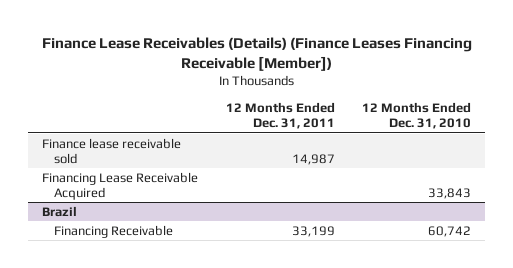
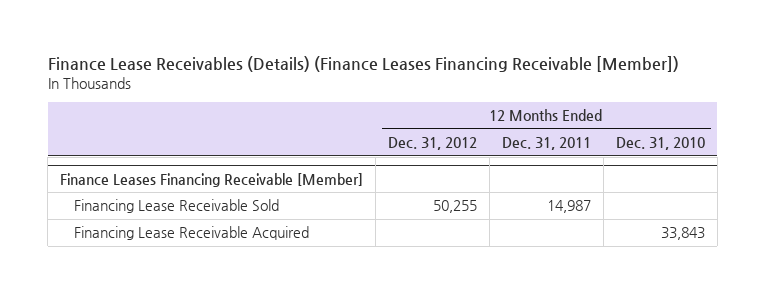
- | 12 Months Ended Dec. 31, 2011 | 12 Months Ended Dec. 31, 2010
+ | 12 Months Ended Dec. 31, 2012 | 12 Months Ended Dec. 31, 2011 | 12 Months Ended Dec. 31, 2010
- Finance lease receivable sold | 14,987 |
+ Finance Leases Financing Receivable [Member]
+ Financing Lease Receivable Sold | 50,255 | 14,987 |
- Brazil
- Financing Receivable | 33,199 | 60,742

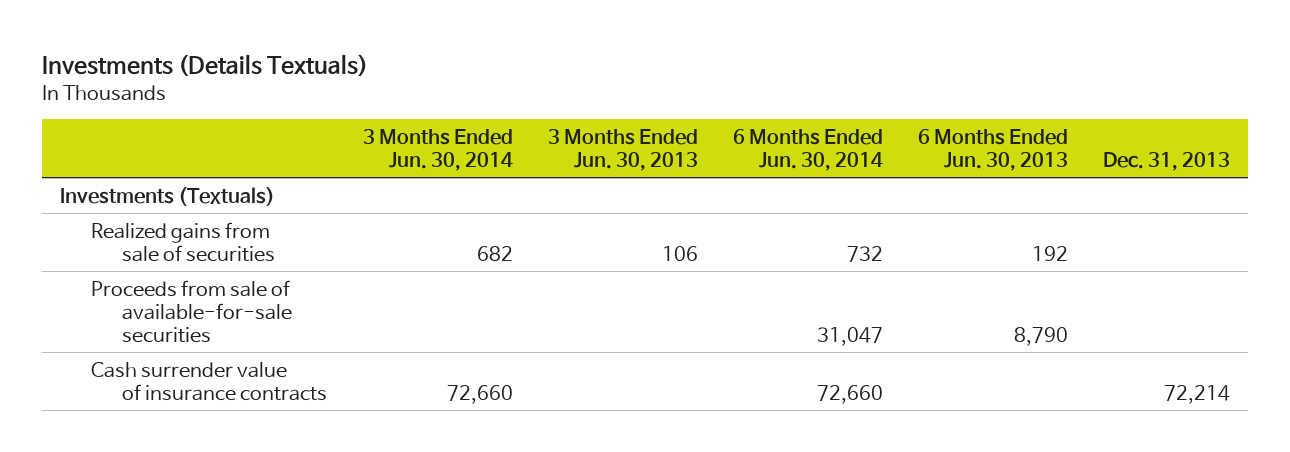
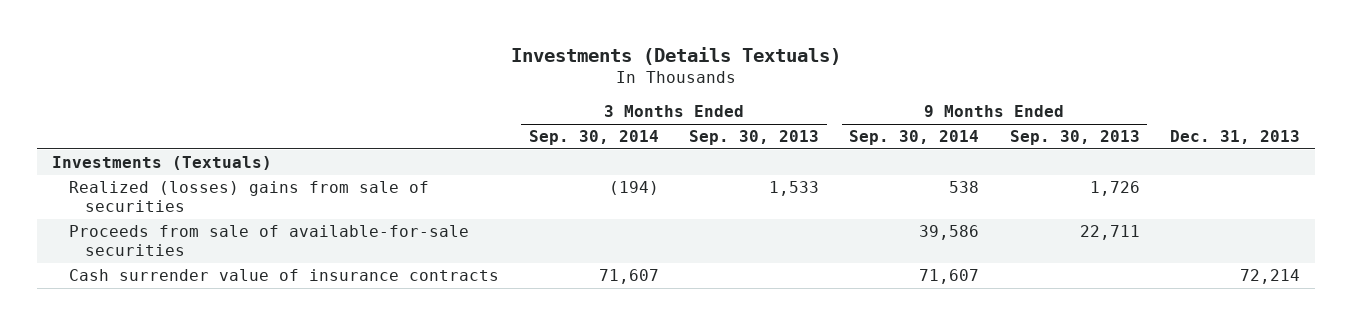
- | 3 Months Ended Jun. 30, 2014 | 3 Months Ended Jun. 30, 2013 | 6 Months Ended Jun. 30, 2014 | 6 Months Ended Jun. 30, 2013 | Dec. 31, 2013
+ | 3 Months Ended Sep. 30, 2014 | 3 Months Ended Sep. 30, 2013 | 9 Months Ended Sep. 30, 2014 | 9 Months Ended Sep. 30, 2013 | Dec. 31, 2013
- Realized gains from sale of securities | 682 | 106 | 732 | 192 |
+ Realized (losses) gains from sale of securities | (194) | 1,533 | 538 | 1,726 |

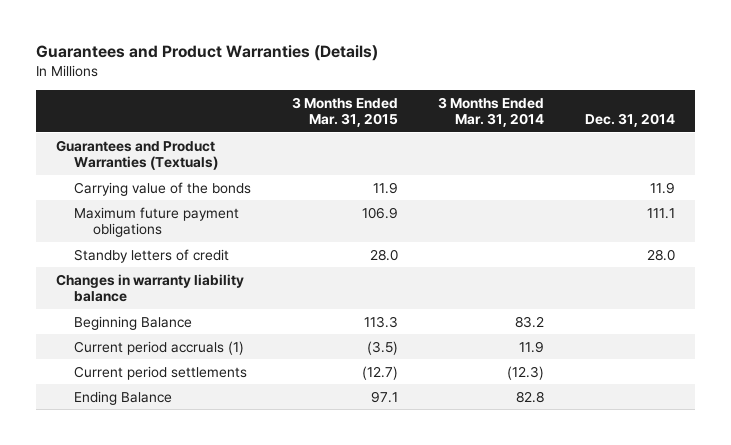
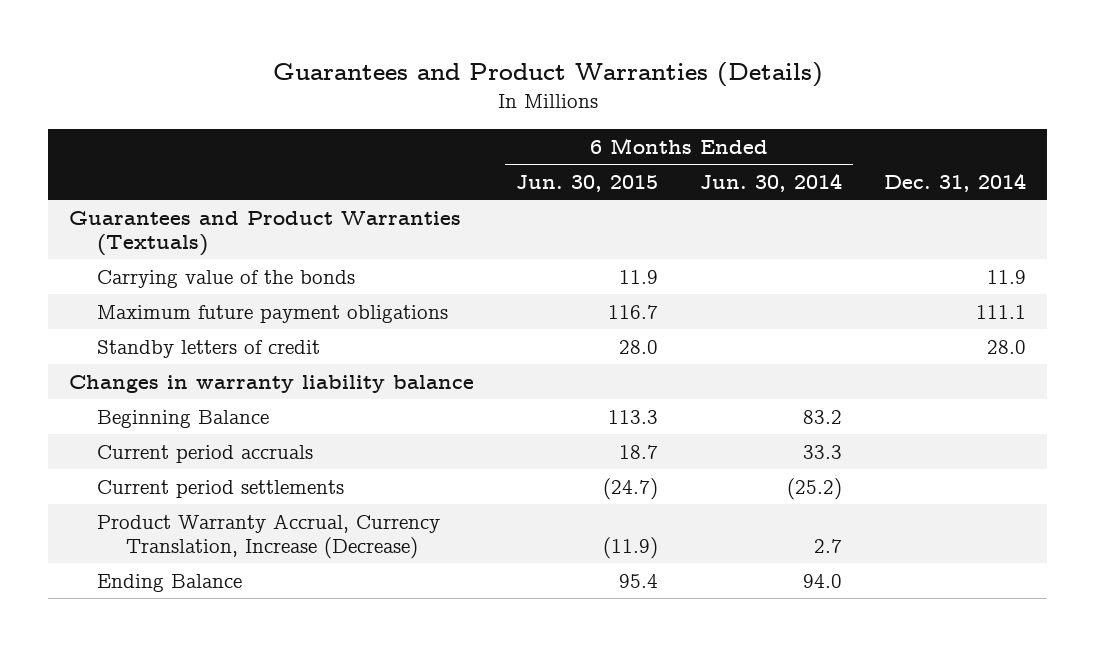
- | 3 Months Ended Mar. 31, 2015 | 3 Months Ended Mar. 31, 2014 | Dec. 31, 2014
+ | 6 Months Ended Jun. 30, 2015 | 6 Months Ended Jun. 30, 2014 | Dec. 31, 2014
- Current period accruals (1) | (3.5) | 11.9 |
+ Current period accruals | 18.7 | 33.3 |
+ Product Warranty Accrual, Currency Translation, Increase (Decrease) | (11.9) | 2.7 |

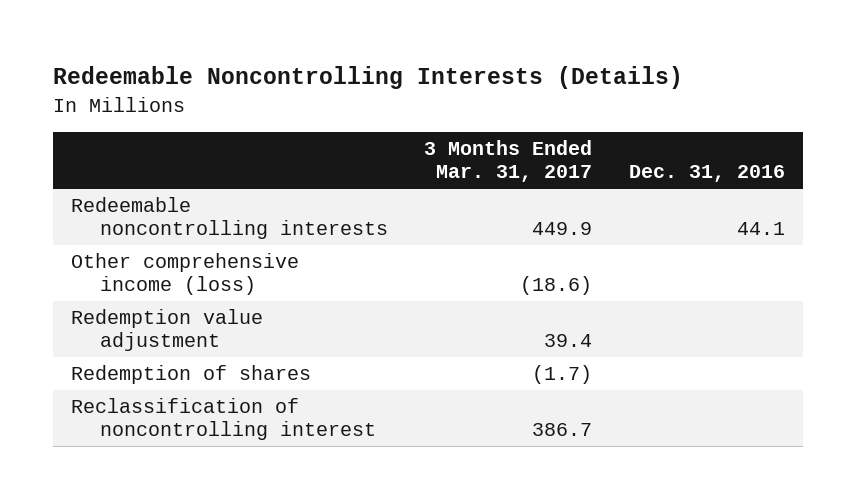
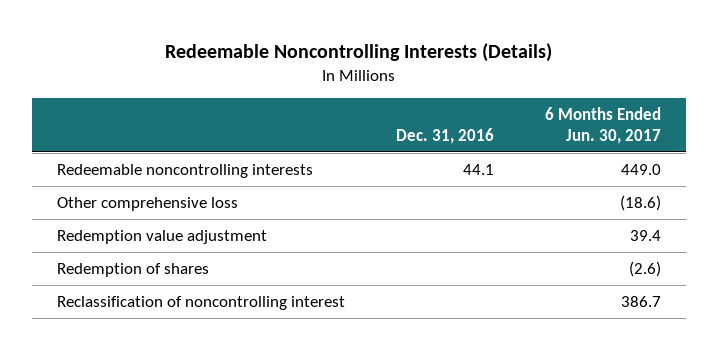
- | 3 Months Ended Mar. 31, 2017 | Dec. 31, 2016
+ | Dec. 31, 2016 | 6 Months Ended Jun. 30, 2017
- Other comprehensive income (loss) | (18.6) |
+ Other comprehensive loss | | (18.6)

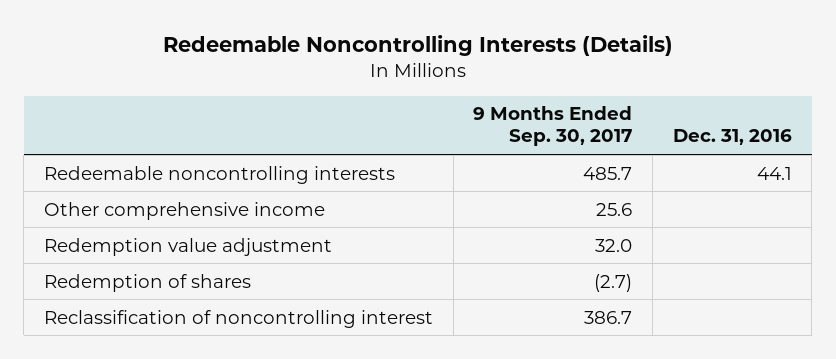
- | Dec. 31, 2016 | 6 Months Ended Jun. 30, 2017
+ | 9 Months Ended Sep. 30, 2017 | Dec. 31, 2016
- Other comprehensive loss | | (18.6)
+ Other comprehensive income | 25.6 |

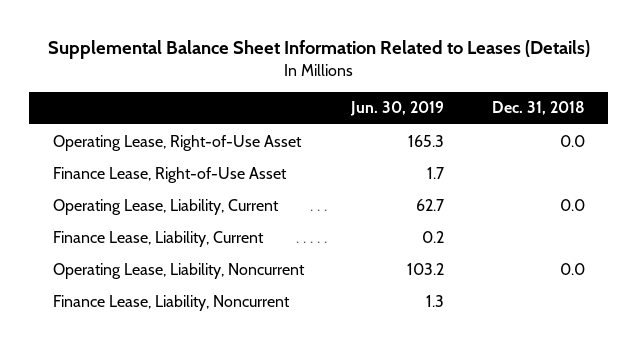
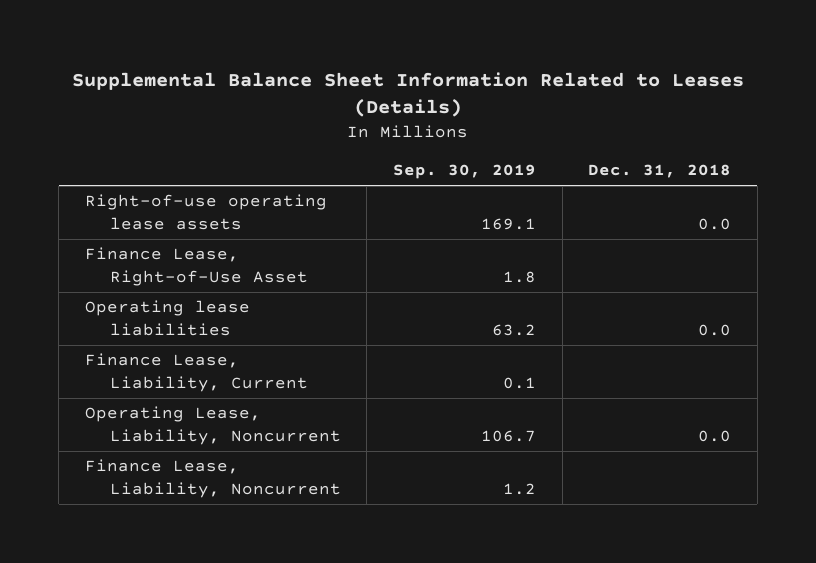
- | Jun. 30, 2019 | Dec. 31, 2018
+ | Sep. 30, 2019 | Dec. 31, 2018
- Operating Lease, Right-of-Use Asset | 165.3 | 0.0
+ Right-of-use operating lease assets | 169.1 | 0.0
- Operating Lease, Liability, Current | 62.7 | 0.0
+ Operating lease liabilities | 63.2 | 0.0

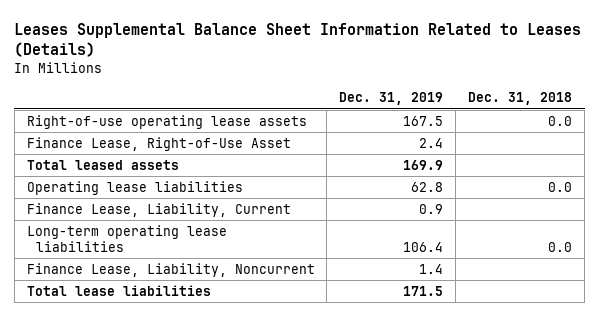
- Supplemental Balance Sheet Information Related to Leases (Details)
+ Leases Supplemental Balance Sheet Information Related to Leases (Details)
- | Sep. 30, 2019 | Dec. 31, 2018
+ | Dec. 31, 2019 | Dec. 31, 2018
+ Total leased assets | 169.9 |
- Operating Lease, Liability, Noncurrent | 106.7 | 0.0
+ Long-term operating lease liabilities | 106.4 | 0.0
+ Total lease liabilities | 171.5 |

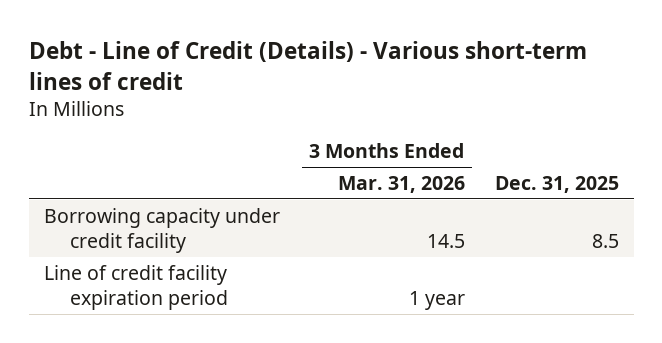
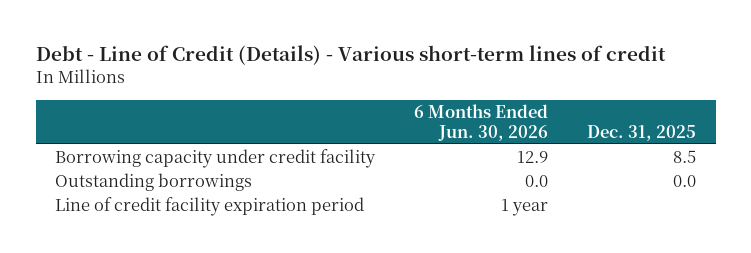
- | 3 Months Ended Mar. 31, 2026 | Dec. 31, 2025
+ | 6 Months Ended Jun. 30, 2026 | Dec. 31, 2025
+ Outstanding borrowings | 0.0 | 0.0

